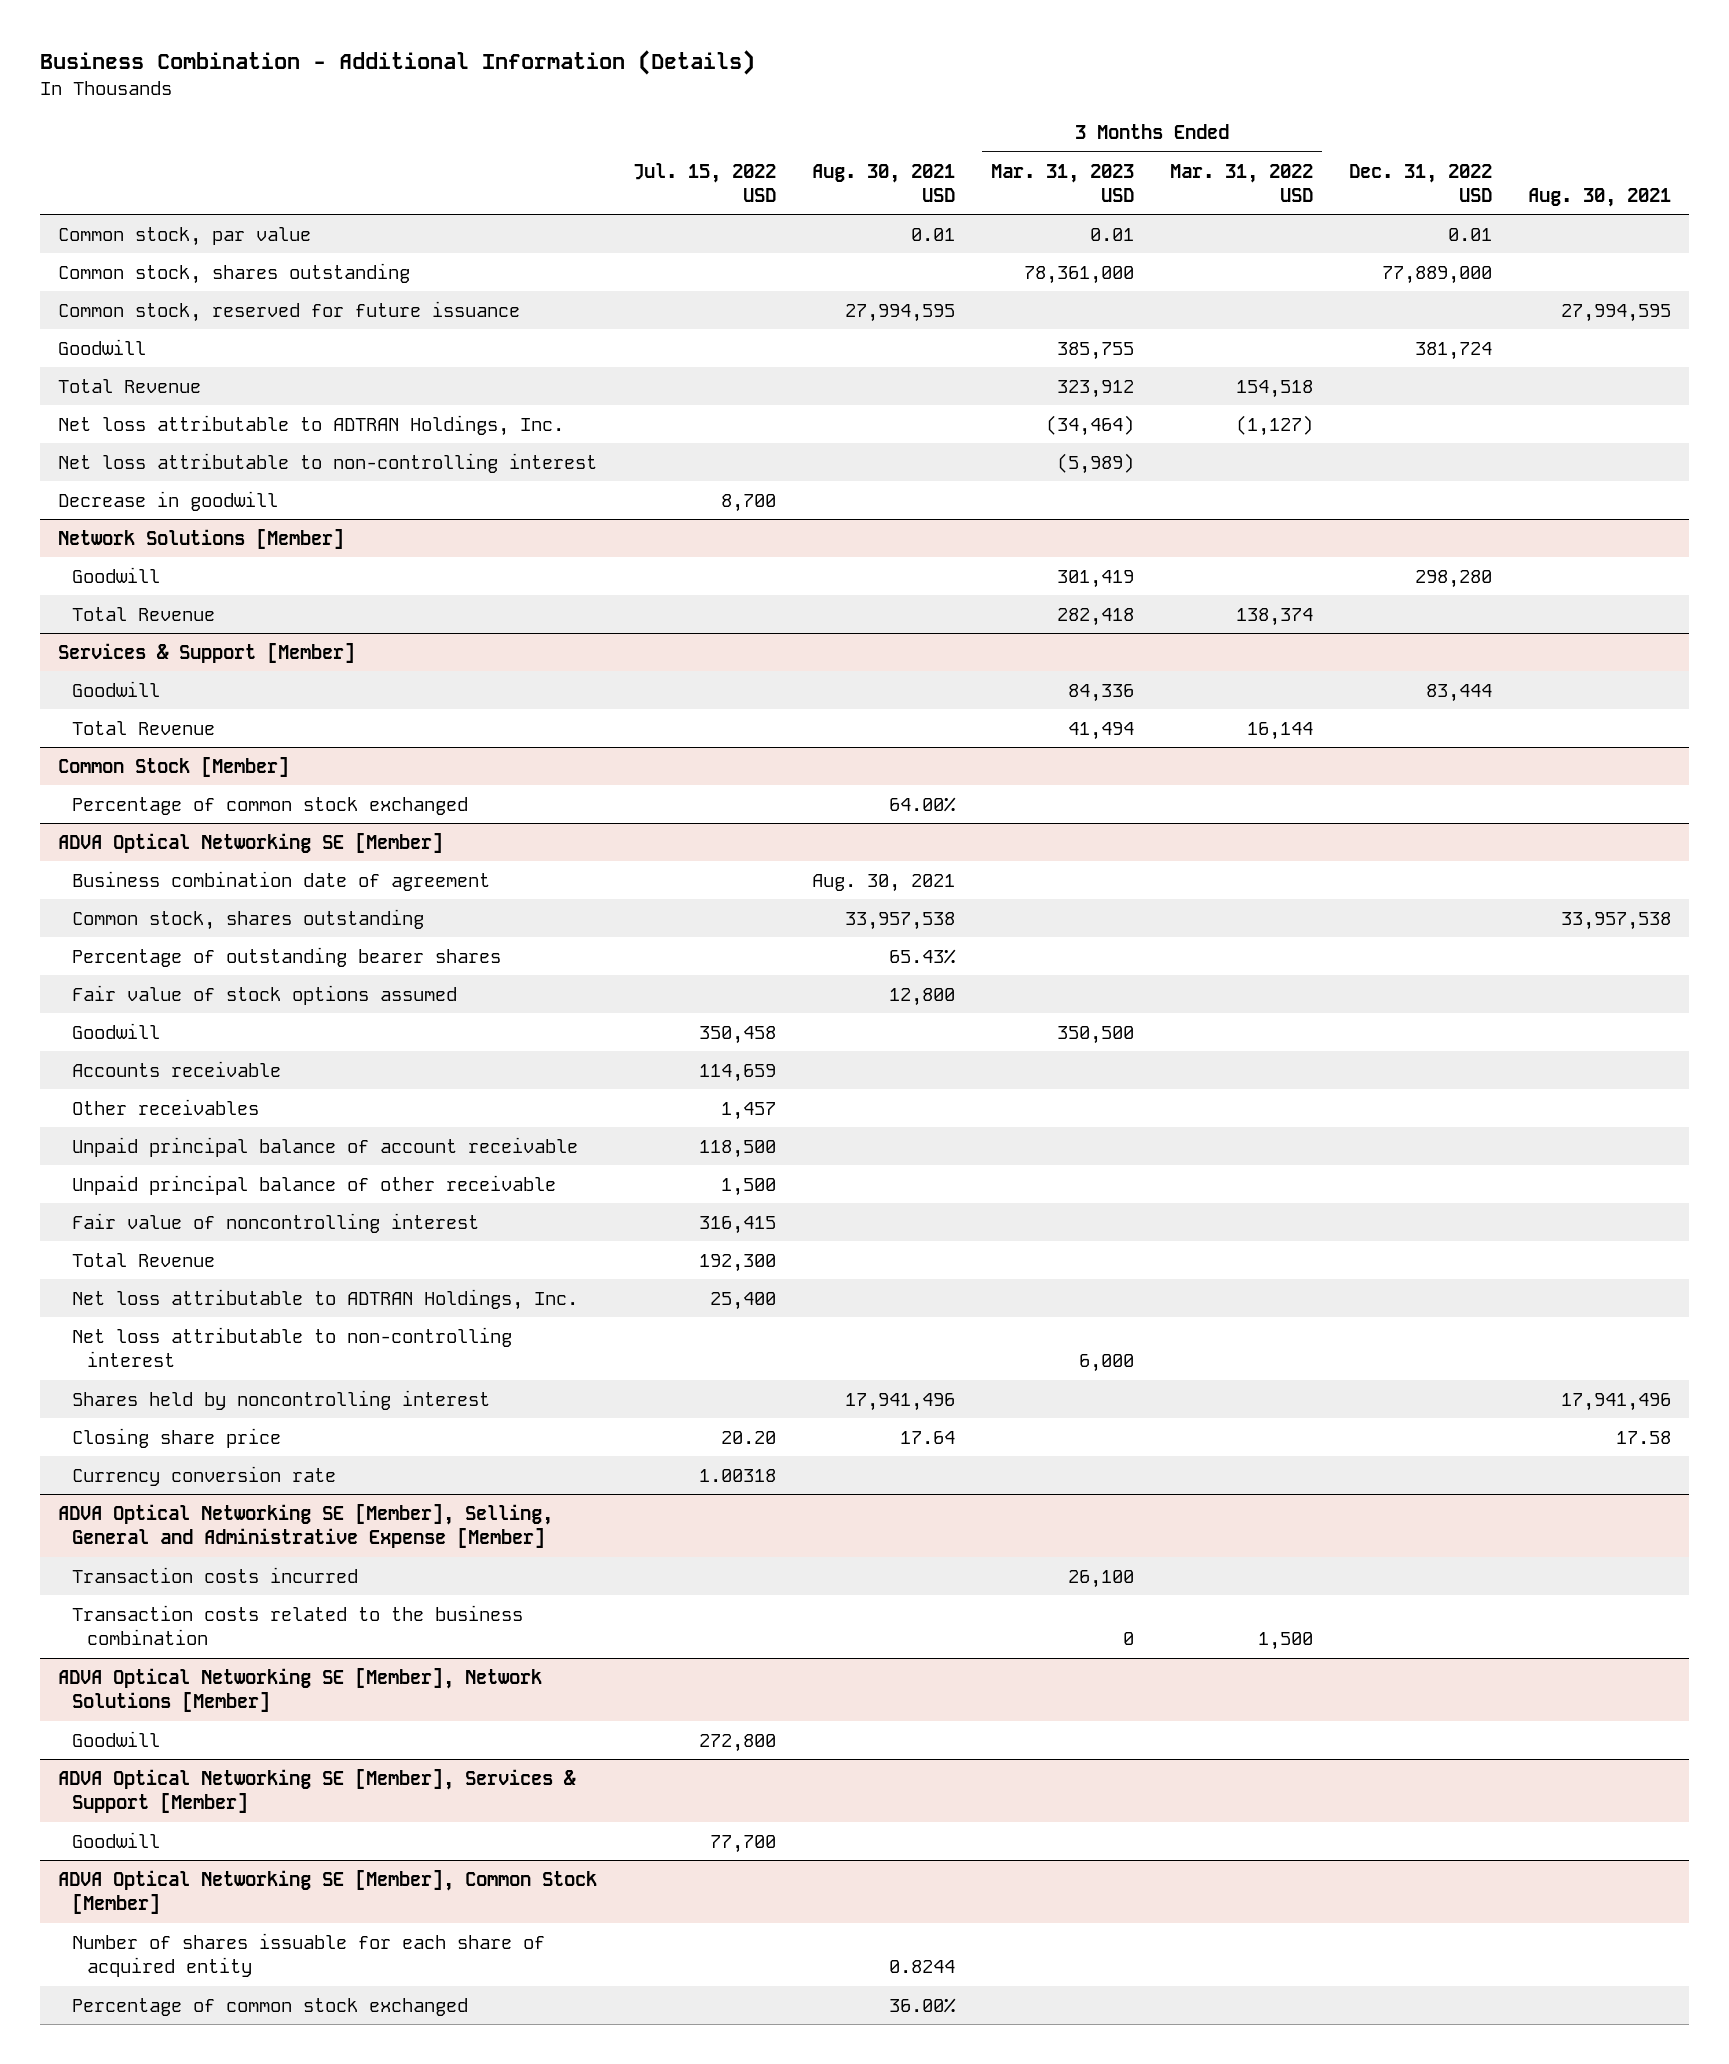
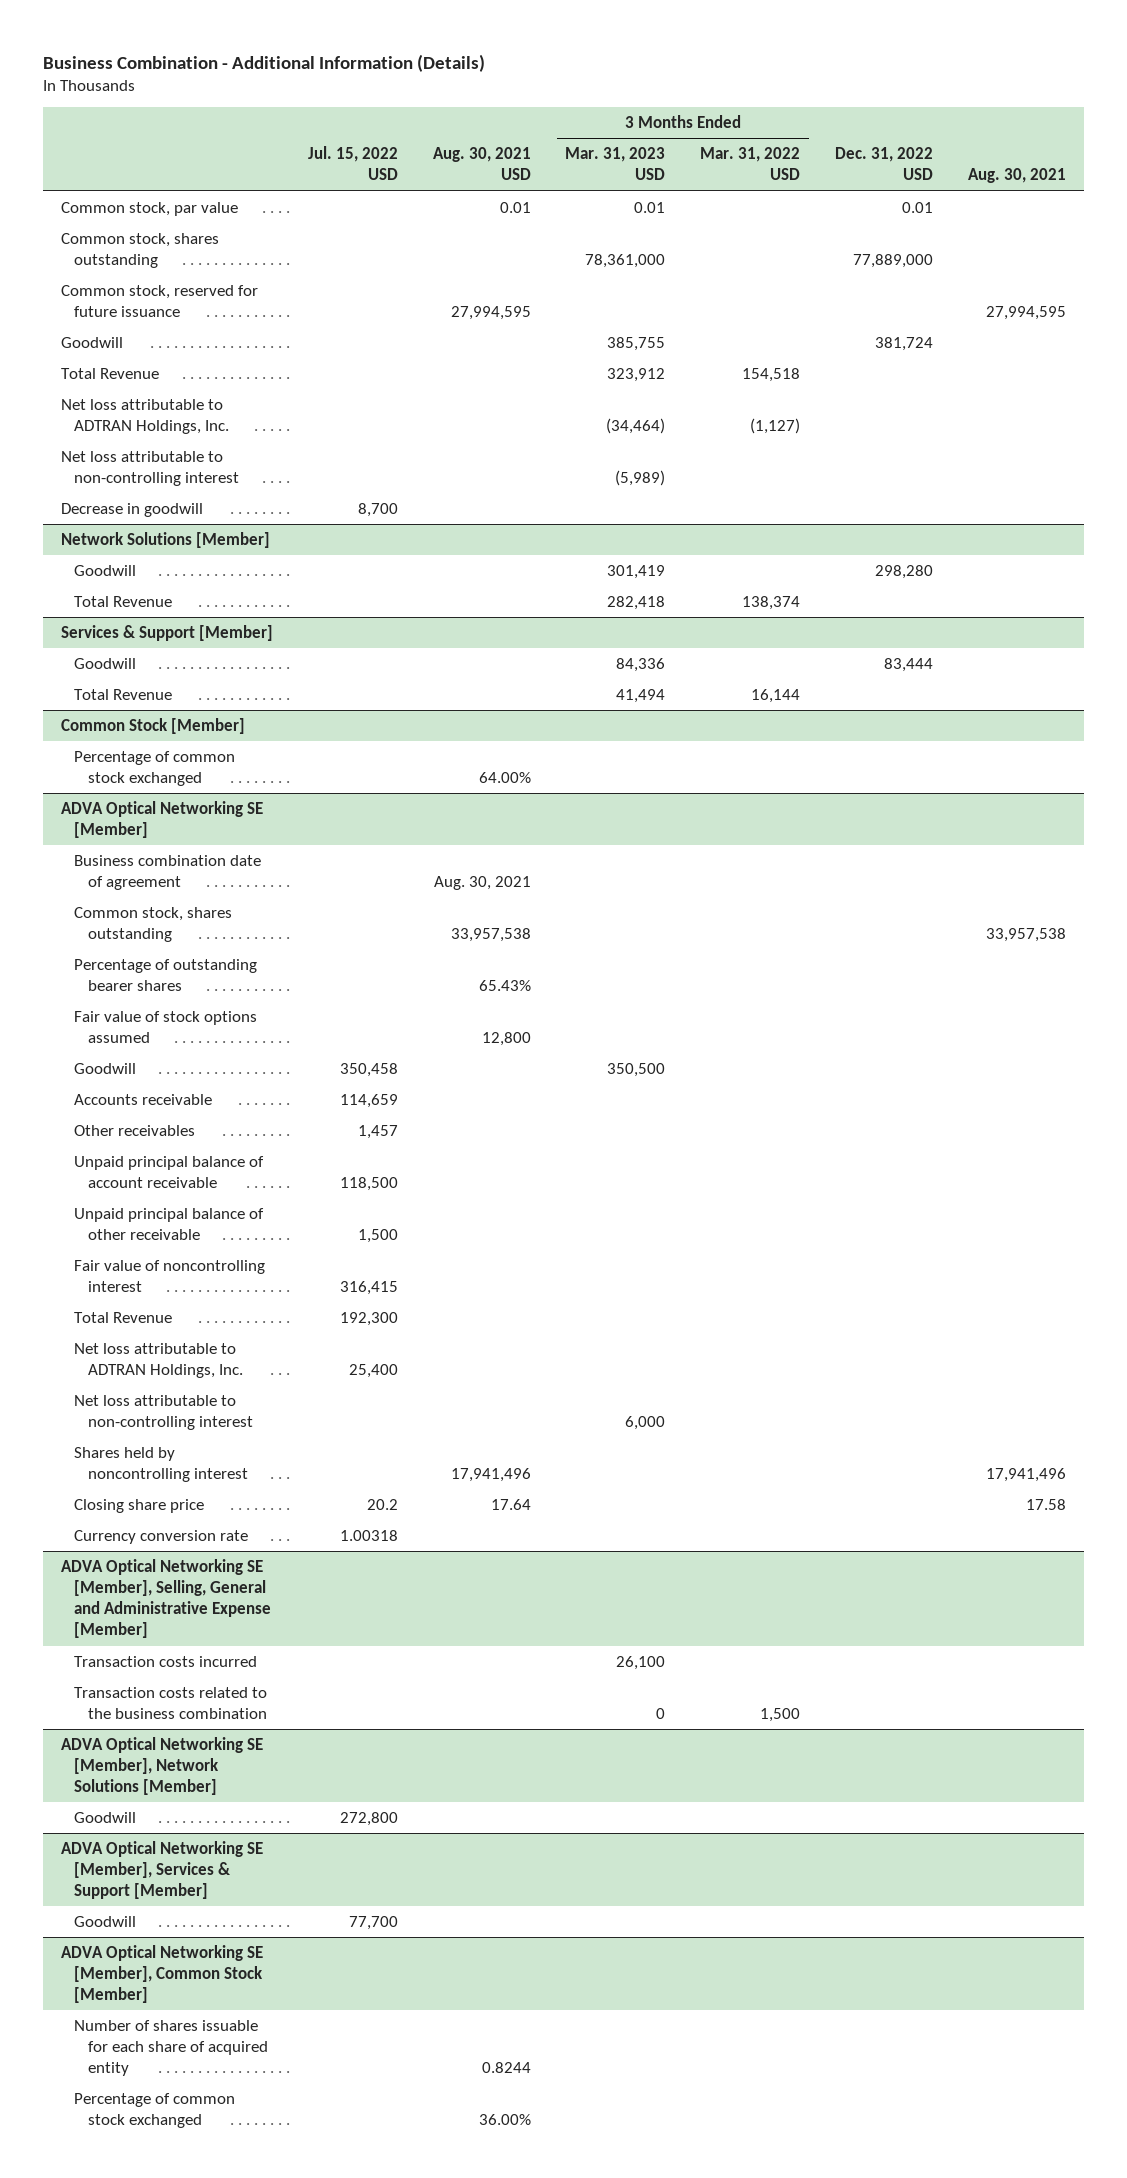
@ ADVA Optical Networking SE [Member]
- Closing share price | 20.20 | 17.64 | | | | 17.58
+ Closing share price | 20.2 | 17.64 | | | | 17.58

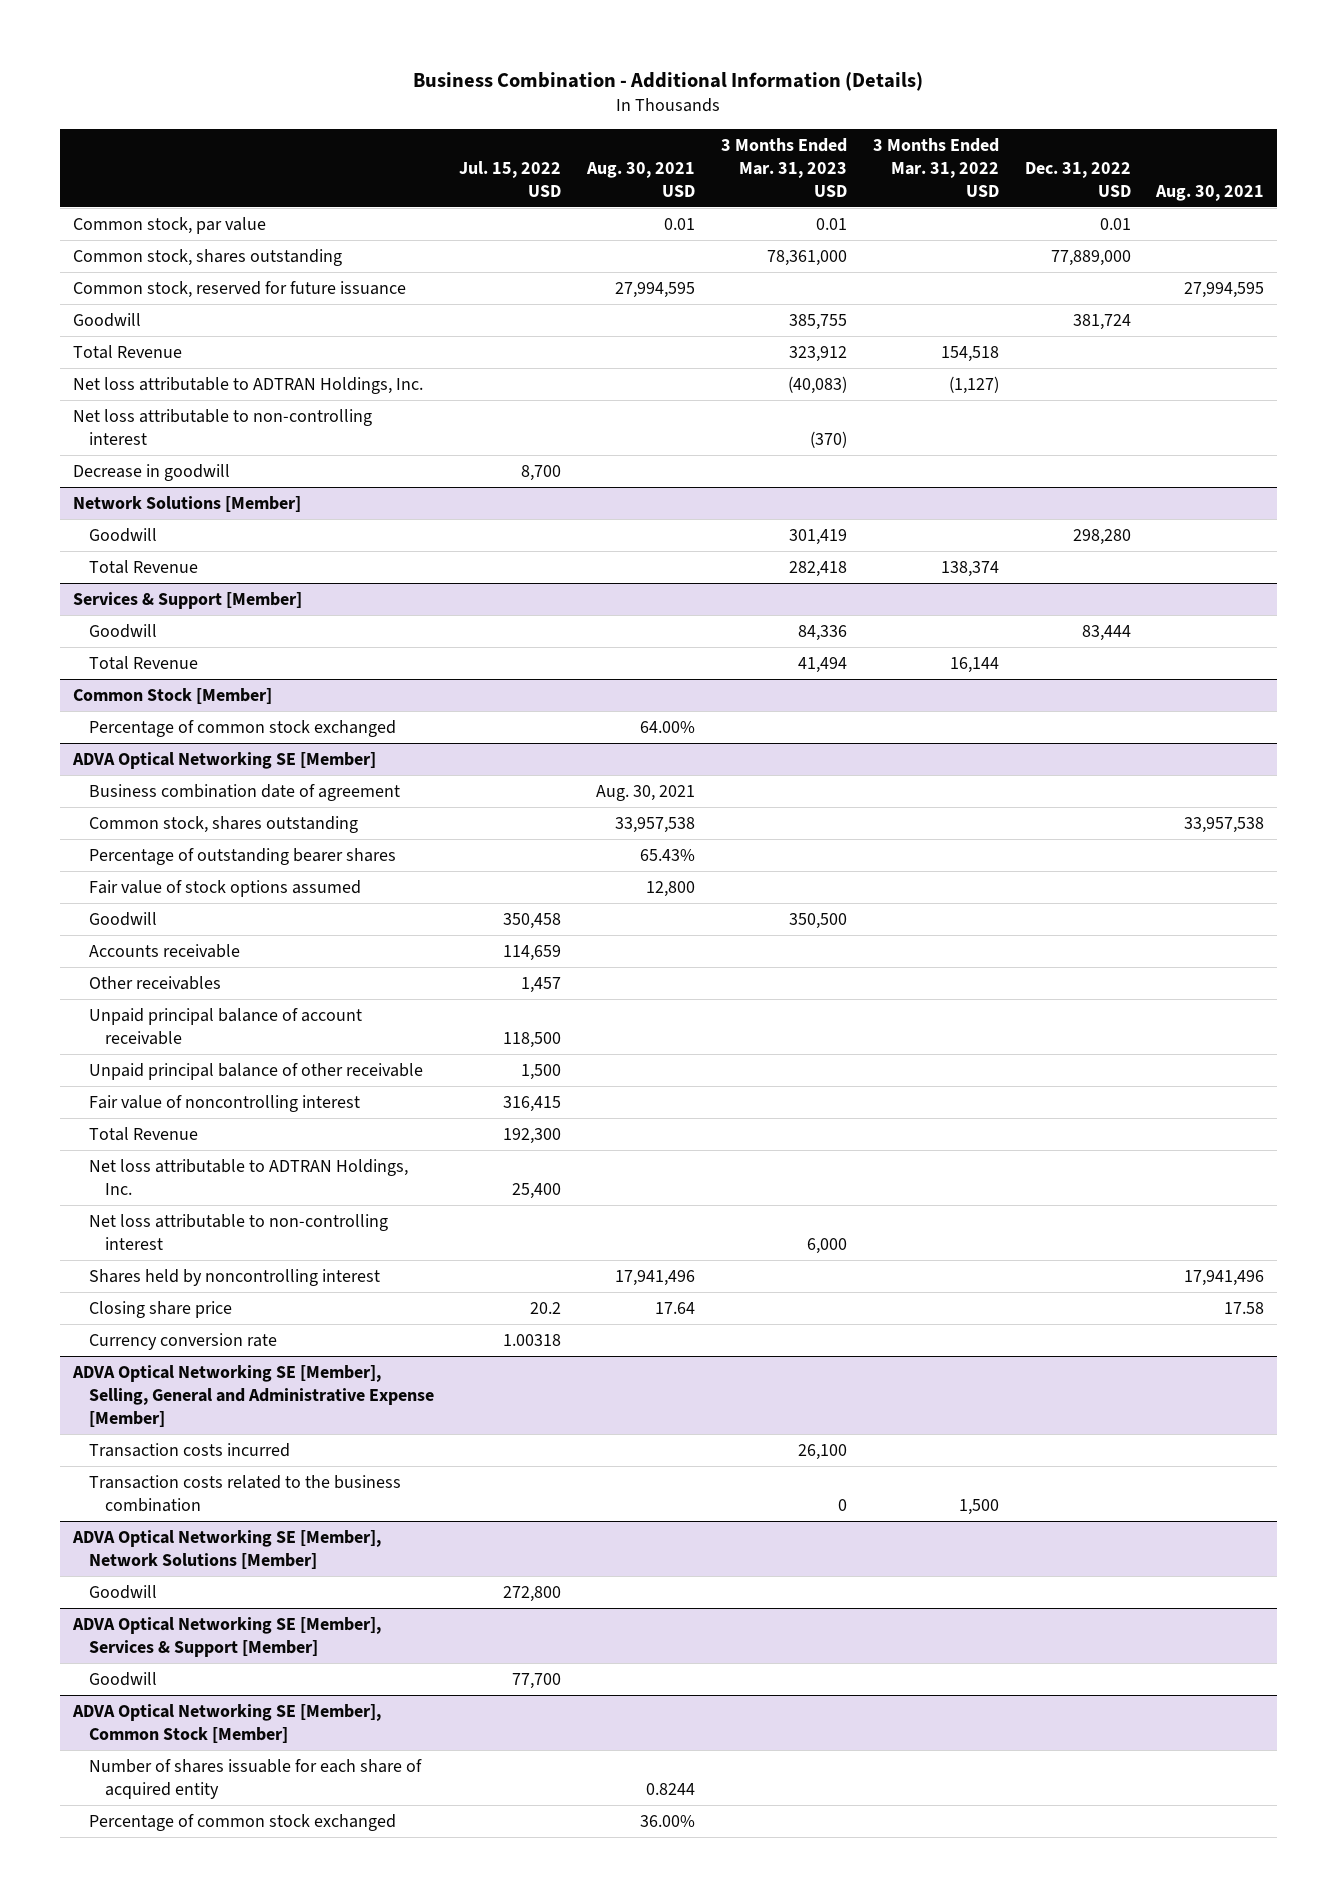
- Net loss attributable to ADTRAN Holdings, Inc. | | | (34,464) | (1,127) | |
- Net loss attributable to non-controlling interest | | | (5,989) | | |
+ Net loss attributable to ADTRAN Holdings, Inc. | | | (40,083) | (1,127) | |
+ Net loss attributable to non-controlling interest | | | (370) | | |

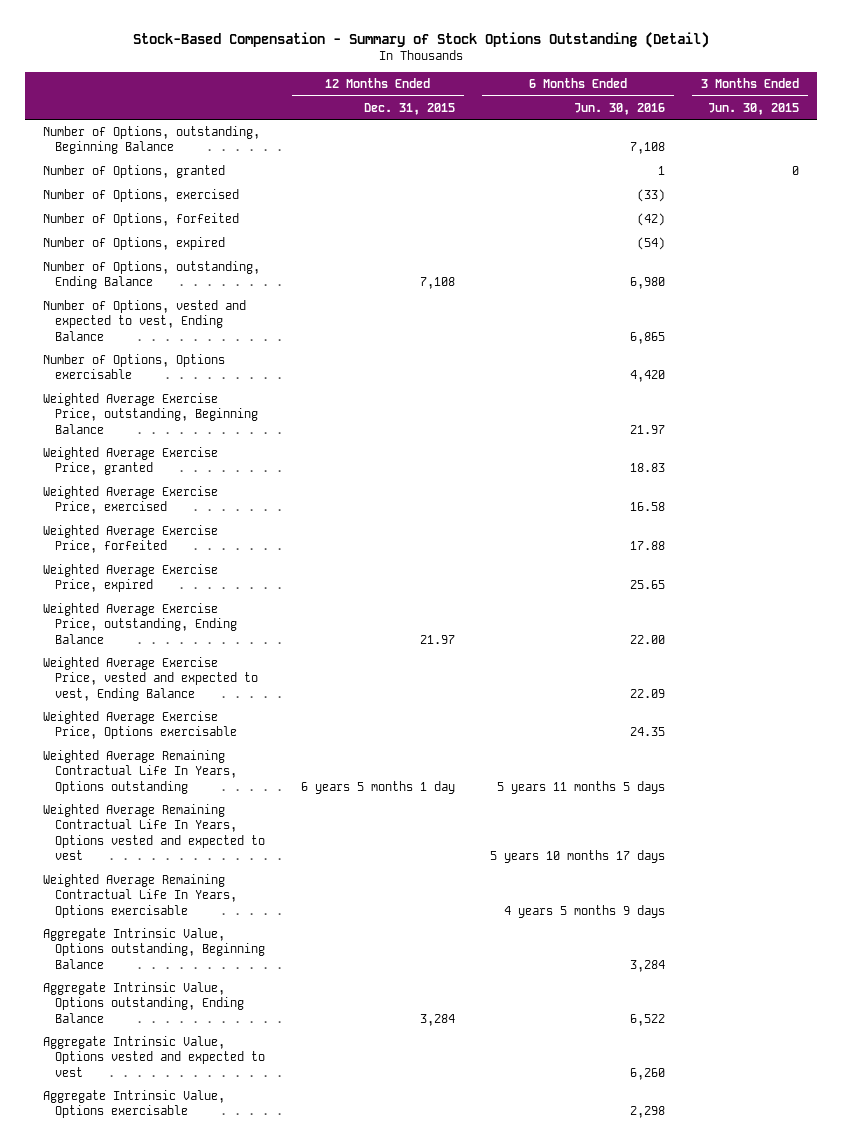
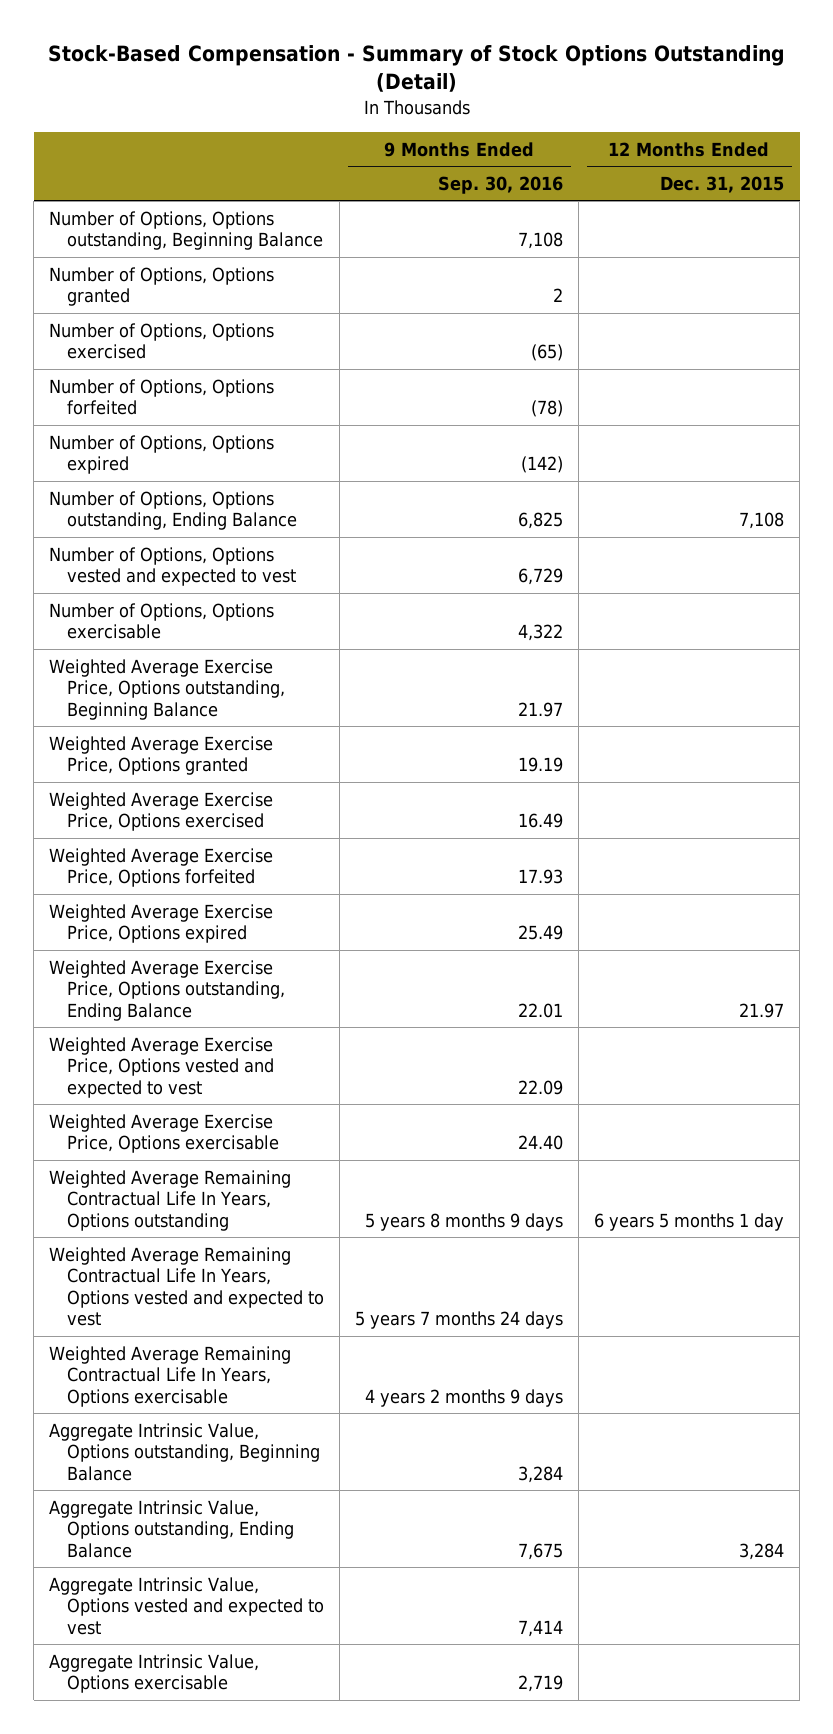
- | 12 Months Ended Dec. 31, 2015 | 6 Months Ended Jun. 30, 2016 | 3 Months Ended Jun. 30, 2015
+ | 9 Months Ended Sep. 30, 2016 | 12 Months Ended Dec. 31, 2015
- Number of Options, outstanding, Beginning Balance | | 7,108 |
- Number of Options, granted | | 1 | 0
- Number of Options, exercised | | (33) |
- Number of Options, forfeited | | (42) |
- Number of Options, expired | | (54) |
- Number of Options, outstanding, Ending Balance | 7,108 | 6,980 |
- Number of Options, vested and expected to vest, Ending Balance | | 6,865 |
+ Number of Options, Options outstanding, Beginning Balance | 7,108 |
+ Number of Options, Options granted | 2 |
+ Number of Options, Options exercised | (65) |
+ Number of Options, Options forfeited | (78) |
+ Number of Options, Options expired | (142) |
+ Number of Options, Options outstanding, Ending Balance | 6,825 | 7,108
+ Number of Options, Options vested and expected to vest | 6,729 |
- Weighted Average Exercise Price, outstanding, Beginning Balance | | 21.97 |
- Weighted Average Exercise Price, granted | | 18.83 |
- Weighted Average Exercise Price, exercised | | 16.58 |
- Weighted Average Exercise Price, forfeited | | 17.88 |
- Weighted Average Exercise Price, expired | | 25.65 |
- Weighted Average Exercise Price, outstanding, Ending Balance | 21.97 | 22.00 |
- Weighted Average Exercise Price, vested and expected to vest, Ending Balance | | 22.09 |
+ Weighted Average Exercise Price, Options outstanding, Beginning Balance | 21.97 |
+ Weighted Average Exercise Price, Options granted | 19.19 |
+ Weighted Average Exercise Price, Options exercised | 16.49 |
+ Weighted Average Exercise Price, Options forfeited | 17.93 |
+ Weighted Average Exercise Price, Options expired | 25.49 |
+ Weighted Average Exercise Price, Options outstanding, Ending Balance | 22.01 | 21.97
+ Weighted Average Exercise Price, Options vested and expected to vest | 22.09 |

